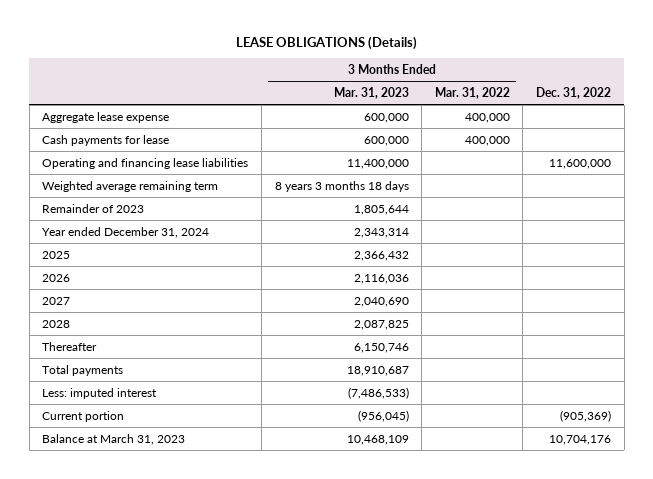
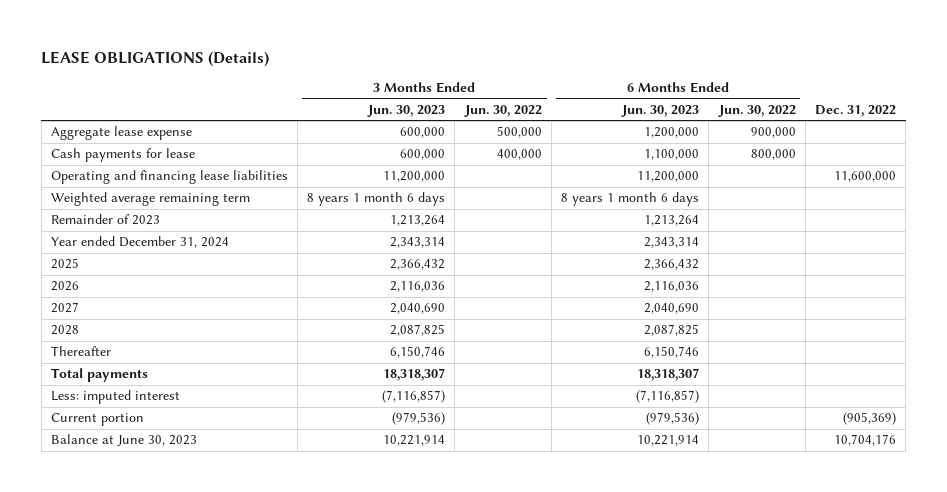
- | 3 Months Ended Mar. 31, 2023 | 3 Months Ended Mar. 31, 2022 | Dec. 31, 2022
+ | 3 Months Ended Jun. 30, 2023 | 3 Months Ended Jun. 30, 2022 | 6 Months Ended Jun. 30, 2023 | 6 Months Ended Jun. 30, 2022 | Dec. 31, 2022
- Balance at March 31, 2023 | 10,468,109 | | 10,704,176
+ Balance at June 30, 2023 | 10,221,914 | | 10,221,914 | | 10,704,176

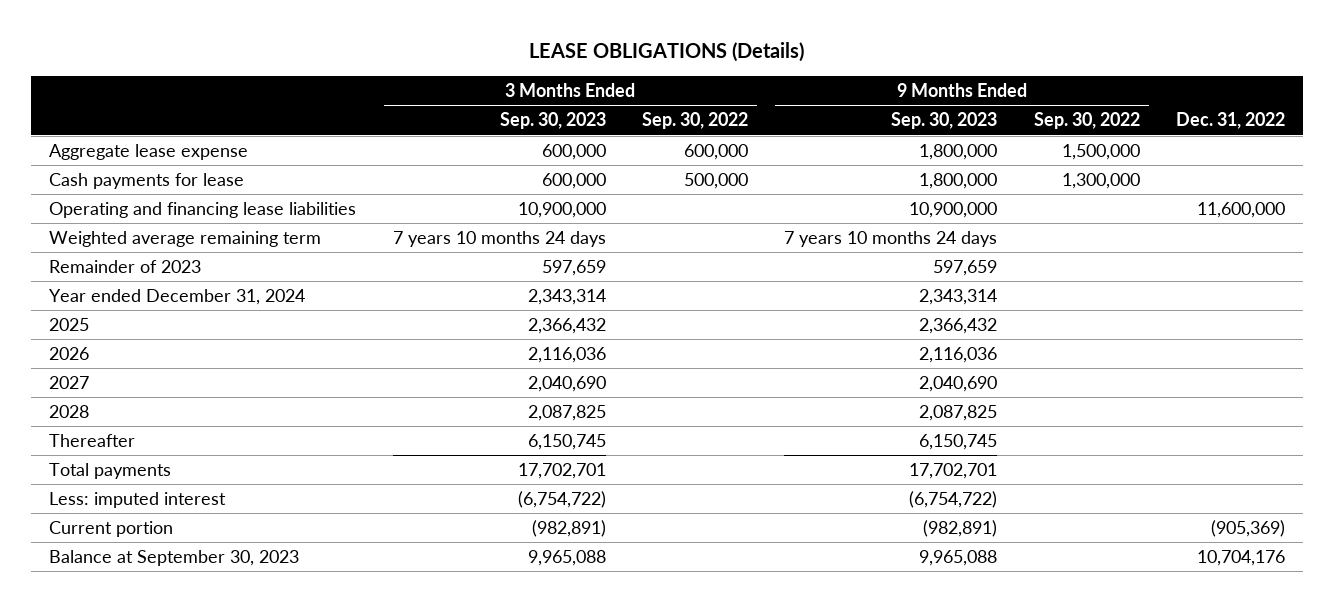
- | 3 Months Ended Jun. 30, 2023 | 3 Months Ended Jun. 30, 2022 | 6 Months Ended Jun. 30, 2023 | 6 Months Ended Jun. 30, 2022 | Dec. 31, 2022
+ | 3 Months Ended Sep. 30, 2023 | 3 Months Ended Sep. 30, 2022 | 9 Months Ended Sep. 30, 2023 | 9 Months Ended Sep. 30, 2022 | Dec. 31, 2022
- Balance at June 30, 2023 | 10,221,914 | | 10,221,914 | | 10,704,176
+ Balance at September 30, 2023 | 9,965,088 | | 9,965,088 | | 10,704,176

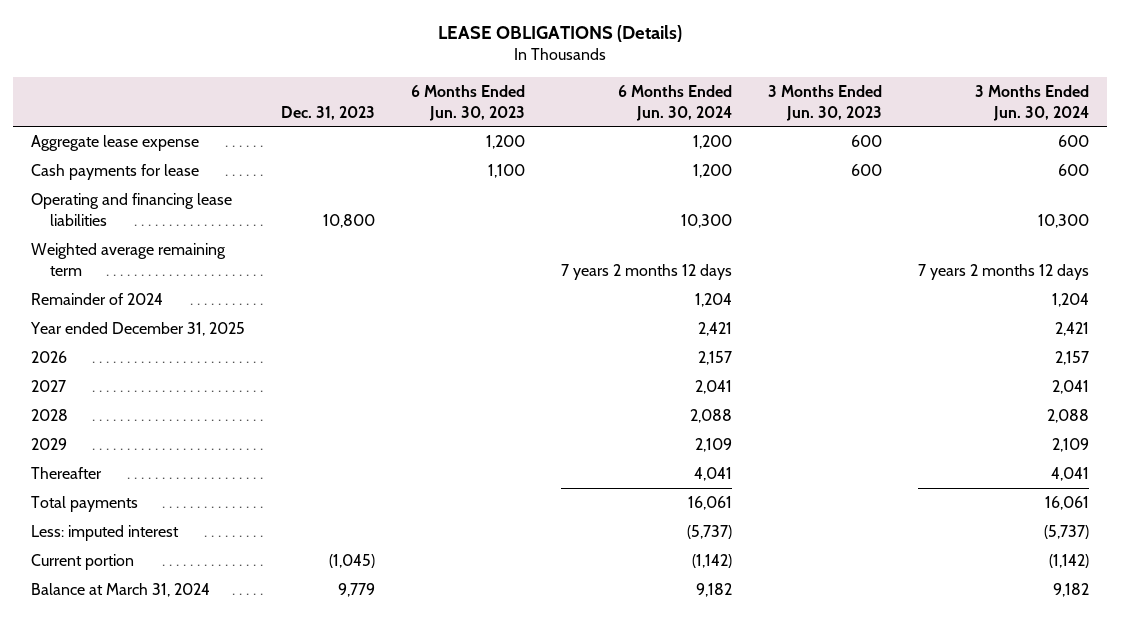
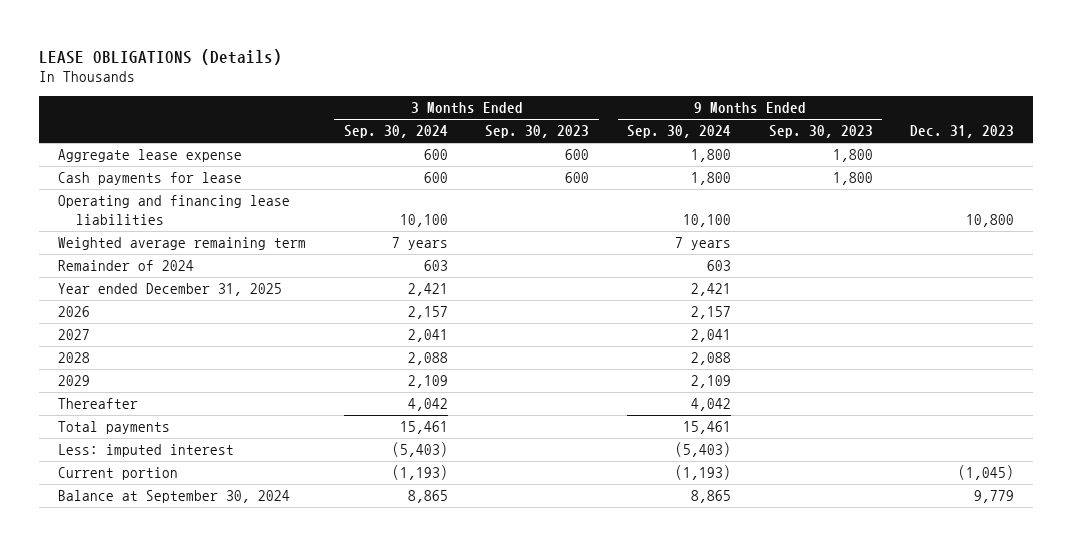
- | Dec. 31, 2023 | 6 Months Ended Jun. 30, 2023 | 6 Months Ended Jun. 30, 2024 | 3 Months Ended Jun. 30, 2023 | 3 Months Ended Jun. 30, 2024
+ | 3 Months Ended Sep. 30, 2024 | 3 Months Ended Sep. 30, 2023 | 9 Months Ended Sep. 30, 2024 | 9 Months Ended Sep. 30, 2023 | Dec. 31, 2023
- Balance at March 31, 2024 | 9,779 | | 9,182 | | 9,182
+ Balance at September 30, 2024 | 8,865 | | 8,865 | | 9,779

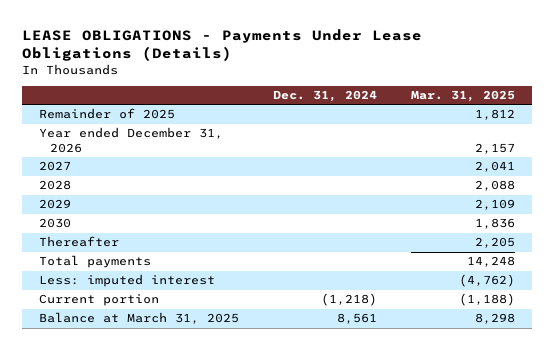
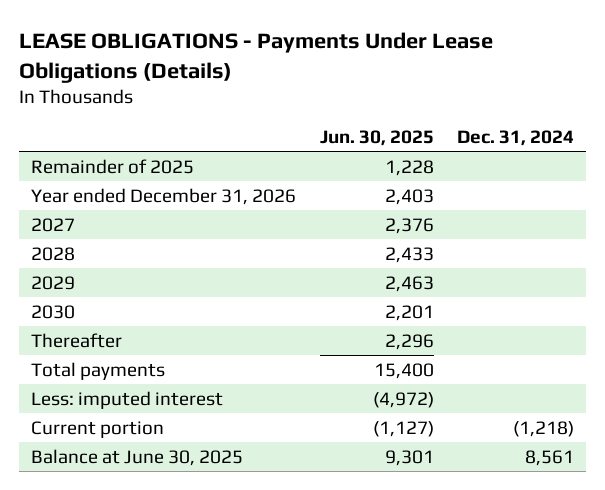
- | Dec. 31, 2024 | Mar. 31, 2025
+ | Jun. 30, 2025 | Dec. 31, 2024
- Balance at March 31, 2025 | 8,561 | 8,298
+ Balance at June 30, 2025 | 9,301 | 8,561

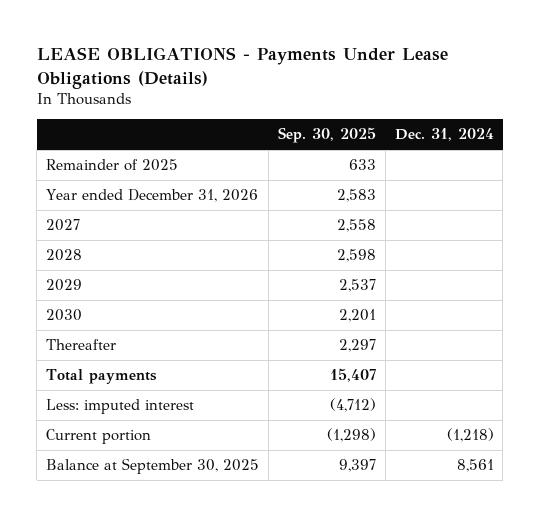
- | Jun. 30, 2025 | Dec. 31, 2024
+ | Sep. 30, 2025 | Dec. 31, 2024
- Balance at June 30, 2025 | 9,301 | 8,561
+ Balance at September 30, 2025 | 9,397 | 8,561

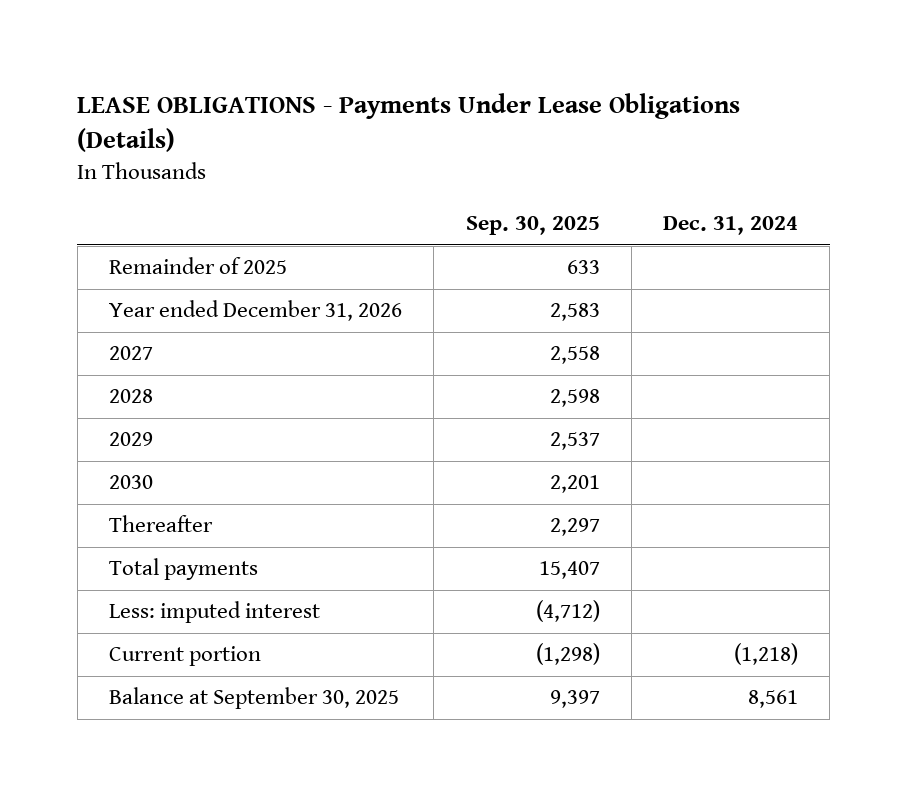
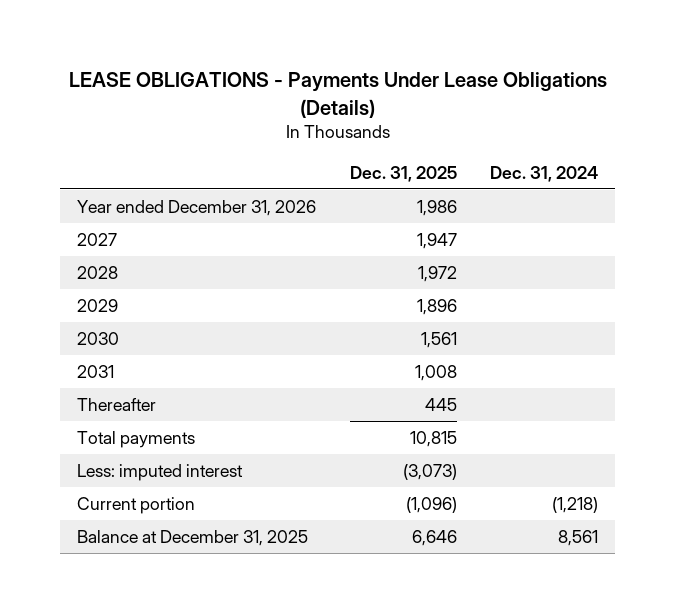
- | Sep. 30, 2025 | Dec. 31, 2024
+ | Dec. 31, 2025 | Dec. 31, 2024
- Remainder of 2025 | 633 |
+ 2031 | 1,008 |
- Balance at September 30, 2025 | 9,397 | 8,561
+ Balance at December 31, 2025 | 6,646 | 8,561

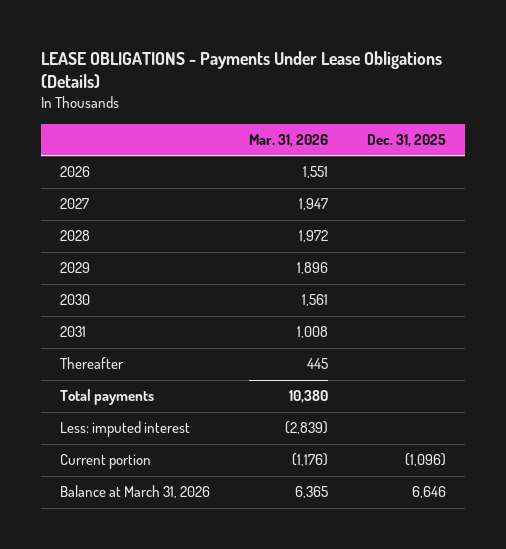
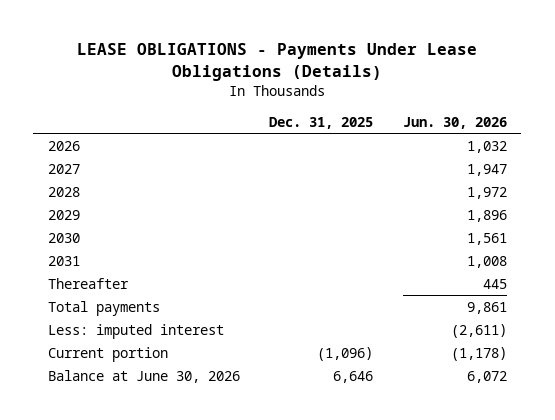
- | Mar. 31, 2026 | Dec. 31, 2025
+ | Dec. 31, 2025 | Jun. 30, 2026
- Balance at March 31, 2026 | 6,365 | 6,646
+ Balance at June 30, 2026 | 6,646 | 6,072

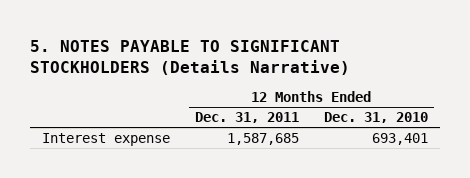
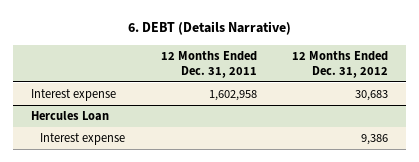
- 5. NOTES PAYABLE TO SIGNIFICANT STOCKHOLDERS (Details Narrative)
+ 6. DEBT (Details Narrative)
- | 12 Months Ended Dec. 31, 2011 | 12 Months Ended Dec. 31, 2010
+ | 12 Months Ended Dec. 31, 2011 | 12 Months Ended Dec. 31, 2012
- Interest expense | 1,587,685 | 693,401
+ Interest expense | 1,602,958 | 30,683
+ Hercules Loan
+ Interest expense | | 9,386

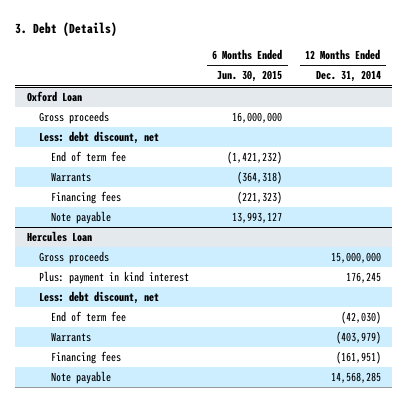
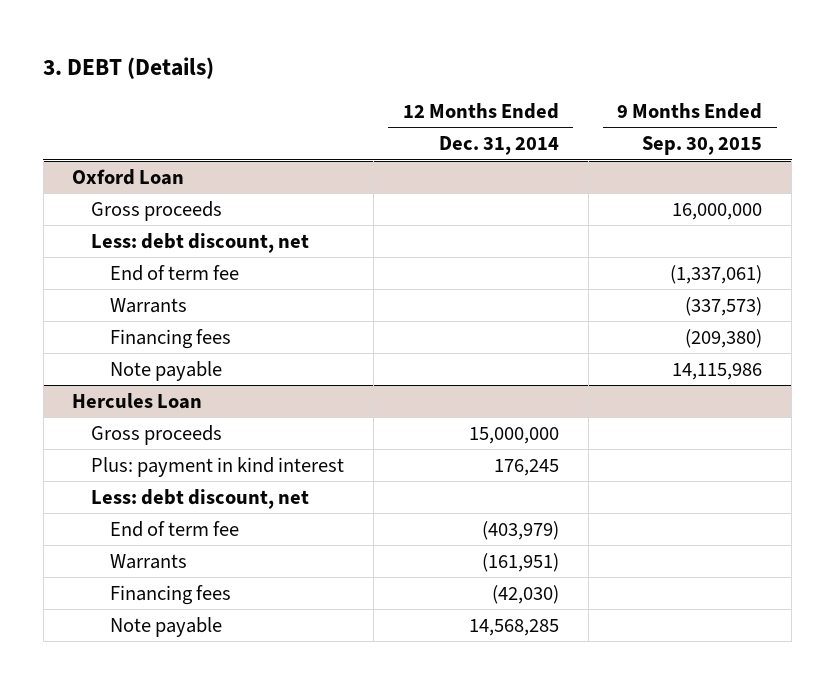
- 3. Debt (Details)
+ 3. DEBT (Details)
- | 6 Months Ended Jun. 30, 2015 | 12 Months Ended Dec. 31, 2014
+ | 12 Months Ended Dec. 31, 2014 | 9 Months Ended Sep. 30, 2015
@ Hercules Loan
- End of term fee | | (42,030)
- Warrants | | (403,979)
- Financing fees | | (161,951)
+ End of term fee | (403,979) |
+ Warrants | (161,951) |
+ Financing fees | (42,030) |

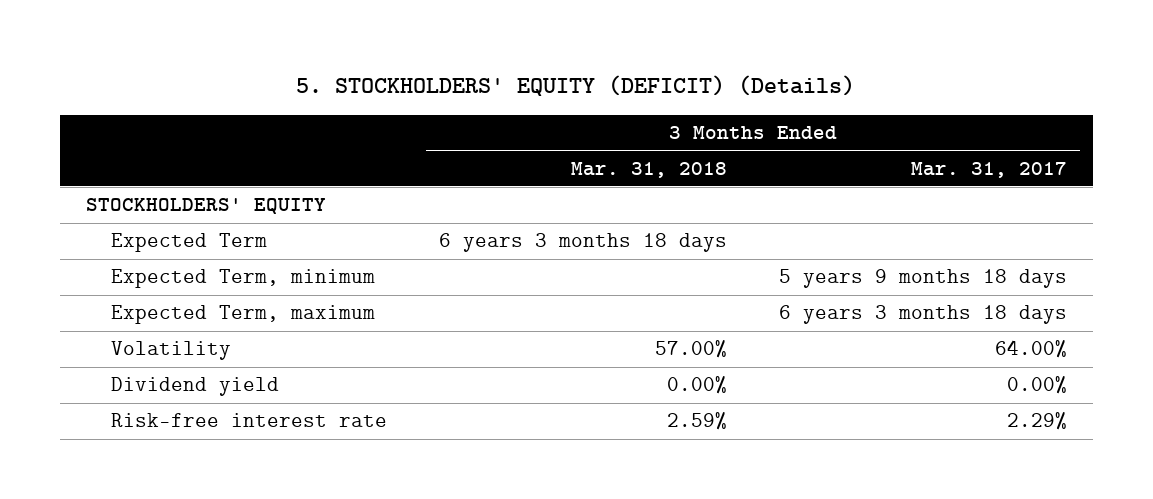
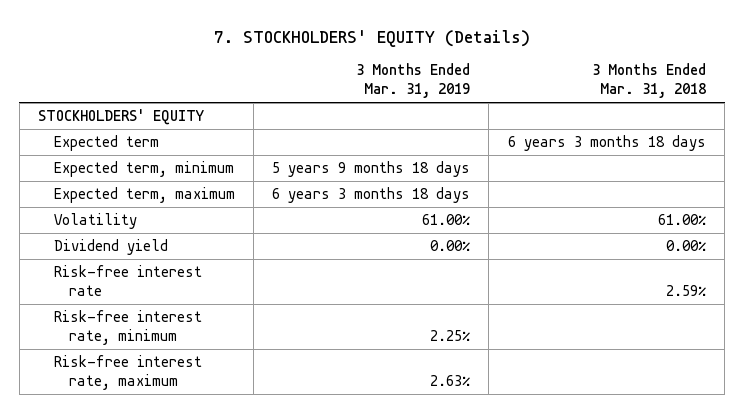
- 5. STOCKHOLDERS' EQUITY (DEFICIT) (Details)
+ 7. STOCKHOLDERS' EQUITY (Details)
- | 3 Months Ended Mar. 31, 2018 | 3 Months Ended Mar. 31, 2017
+ | 3 Months Ended Mar. 31, 2019 | 3 Months Ended Mar. 31, 2018
- Expected Term | 6 years 3 months 18 days |
- Expected Term, minimum | | 5 years 9 months 18 days
- Expected Term, maximum | | 6 years 3 months 18 days
- Volatility | 57.00% | 64.00%
+ Expected term | | 6 years 3 months 18 days
+ Expected term, minimum | 5 years 9 months 18 days |
+ Expected term, maximum | 6 years 3 months 18 days |
+ Volatility | 61.00% | 61.00%
+ Risk-free interest rate, minimum | 2.25% |
+ Risk-free interest rate, maximum | 2.63% |

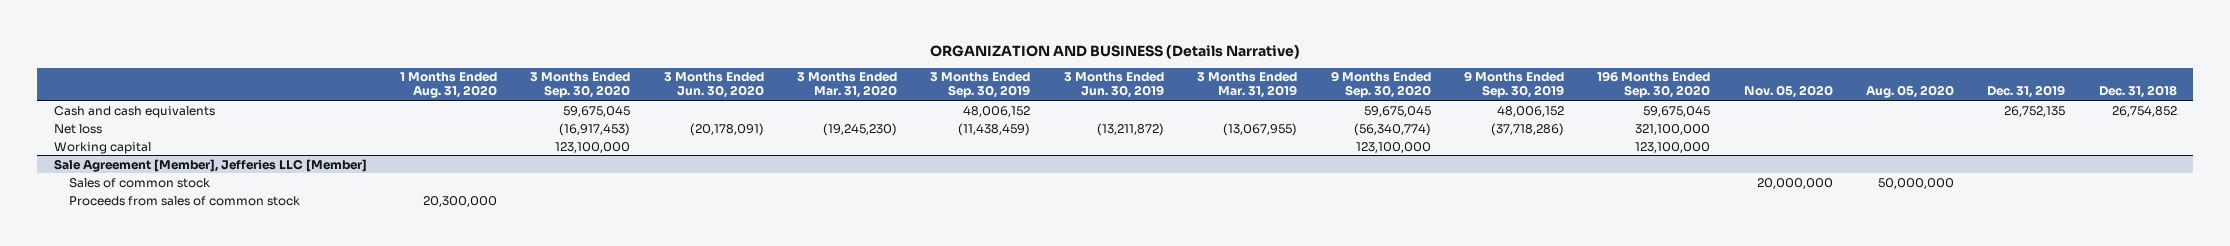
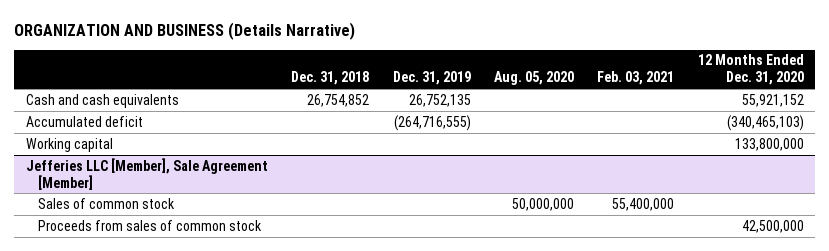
- | 1 Months Ended Aug. 31, 2020 | 3 Months Ended Sep. 30, 2020 | 3 Months Ended Jun. 30, 2020 | 3 Months Ended Mar. 31, 2020 | 3 Months Ended Sep. 30, 2019 | 3 Months Ended Jun. 30, 2019 | 3 Months Ended Mar. 31, 2019 | 9 Months Ended Sep. 30, 2020 | 9 Months Ended Sep. 30, 2019 | 196 Months Ended Sep. 30, 2020 | Nov. 05, 2020 | Aug. 05, 2020 | Dec. 31, 2019 | Dec. 31, 2018
+ | Dec. 31, 2018 | Dec. 31, 2019 | Aug. 05, 2020 | Feb. 03, 2021 | 12 Months Ended Dec. 31, 2020
- Net loss | | (16,917,453) | (20,178,091) | (19,245,230) | (11,438,459) | (13,211,872) | (13,067,955) | (56,340,774) | (37,718,286) | 321,100,000 | | | |
+ Accumulated deficit | | (264,716,555) | | | (340,465,103)
- Sale Agreement [Member], Jefferies LLC [Member]
+ Jefferies LLC [Member], Sale Agreement [Member]

